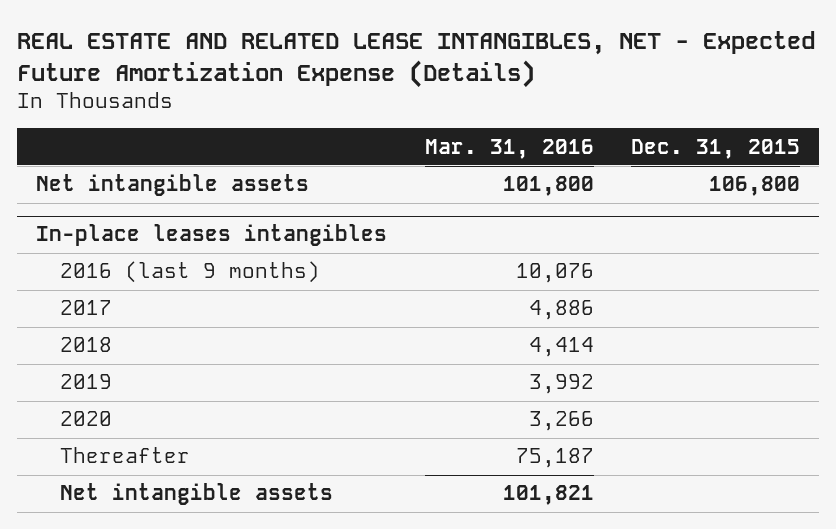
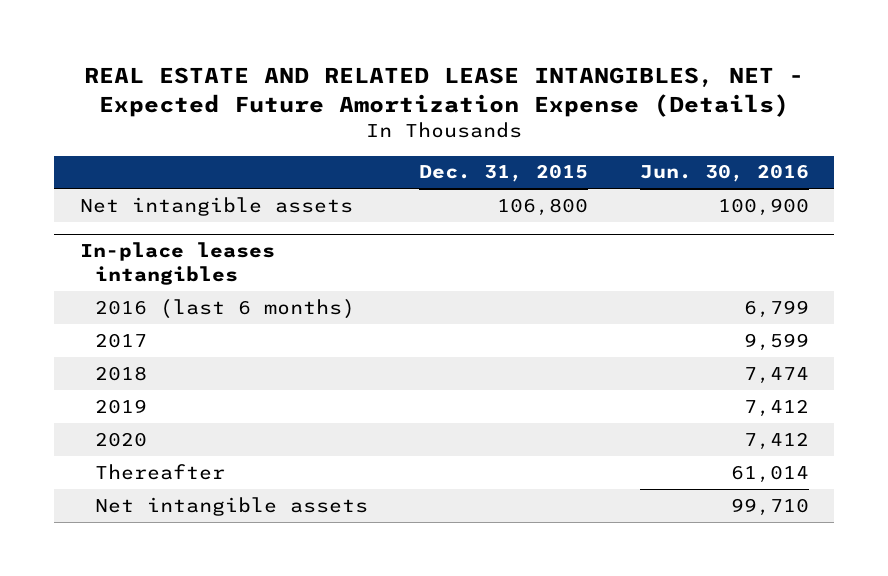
- | Mar. 31, 2016 | Dec. 31, 2015
+ | Dec. 31, 2015 | Jun. 30, 2016
@ In-place leases intangibles
- 2016 (last 9 months) | 10,076 |
+ 2016 (last 6 months) | | 6,799

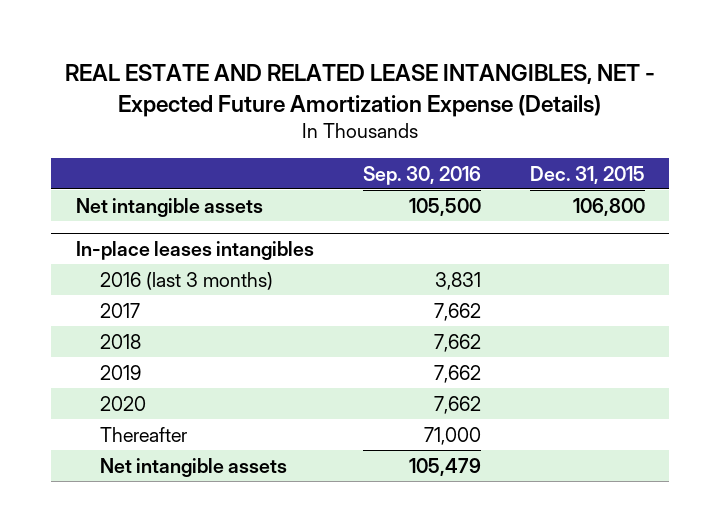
- | Dec. 31, 2015 | Jun. 30, 2016
+ | Sep. 30, 2016 | Dec. 31, 2015
@ In-place leases intangibles
- 2016 (last 6 months) | | 6,799
+ 2016 (last 3 months) | 3,831 |

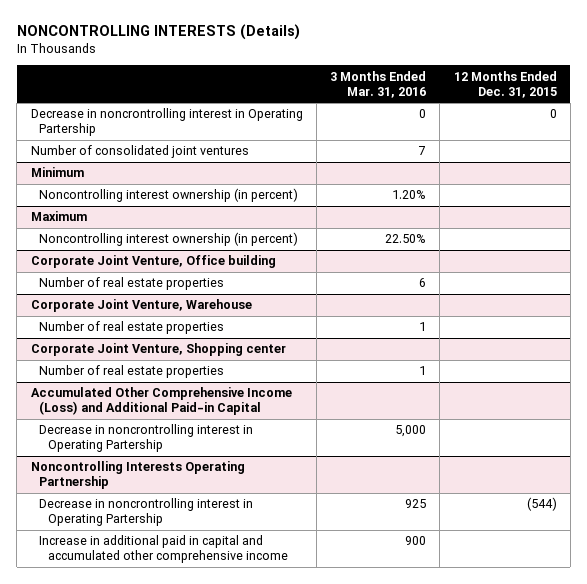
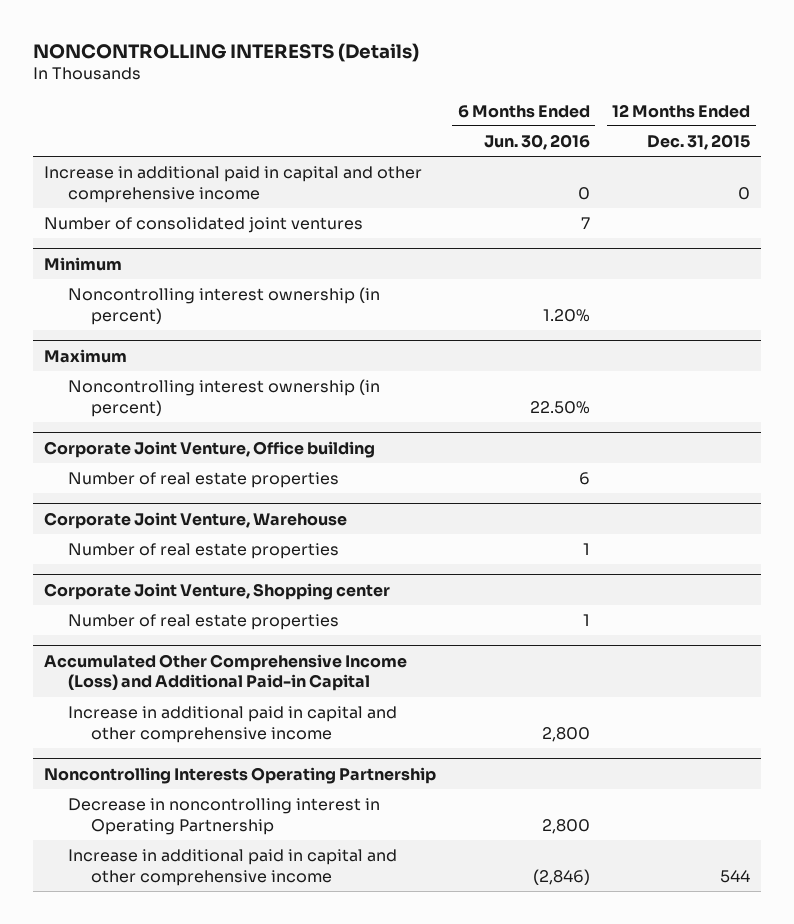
- | 3 Months Ended Mar. 31, 2016 | 12 Months Ended Dec. 31, 2015
+ | 6 Months Ended Jun. 30, 2016 | 12 Months Ended Dec. 31, 2015
- Decrease in noncrontrolling interest in Operating Partership | 0 | 0
+ Increase in additional paid in capital and other comprehensive income | 0 | 0
@ Accumulated Other Comprehensive Income (Loss) and Additional Paid-in Capital
- Decrease in noncrontrolling interest in Operating Partership | 5,000 |
+ Increase in additional paid in capital and other comprehensive income | 2,800 |
@ Noncontrolling Interests Operating Partnership
- Decrease in noncrontrolling interest in Operating Partership | 925 | (544)
- Increase in additional paid in capital and accumulated other comprehensive income | 900 |
+ Decrease in noncontrolling interest in Operating Partnership | 2,800 |
+ Increase in additional paid in capital and other comprehensive income | (2,846) | 544

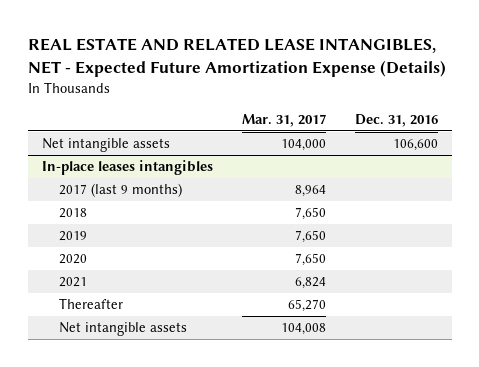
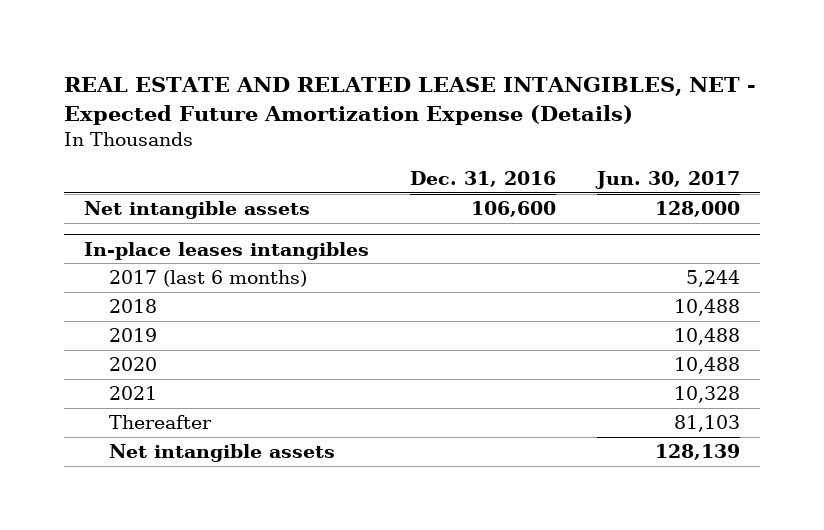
- | Mar. 31, 2017 | Dec. 31, 2016
+ | Dec. 31, 2016 | Jun. 30, 2017
@ In-place leases intangibles
- 2017 (last 9 months) | 8,964 |
+ 2017 (last 6 months) | | 5,244

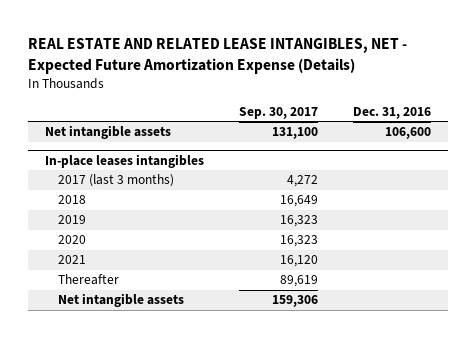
- | Dec. 31, 2016 | Jun. 30, 2017
+ | Sep. 30, 2017 | Dec. 31, 2016
@ In-place leases intangibles
- 2017 (last 6 months) | | 5,244
+ 2017 (last 3 months) | 4,272 |

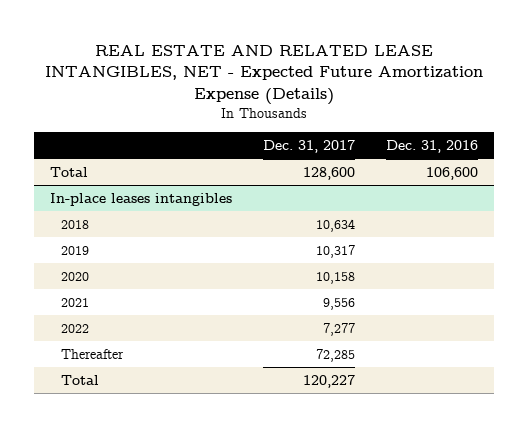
- | Sep. 30, 2017 | Dec. 31, 2016
+ | Dec. 31, 2017 | Dec. 31, 2016
- Net intangible assets | 131,100 | 106,600
+ Total | 128,600 | 106,600
@ In-place leases intangibles
- 2017 (last 3 months) | 4,272 |
+ 2022 | 7,277 |
- Net intangible assets | 159,306 |
+ Total | 120,227 |

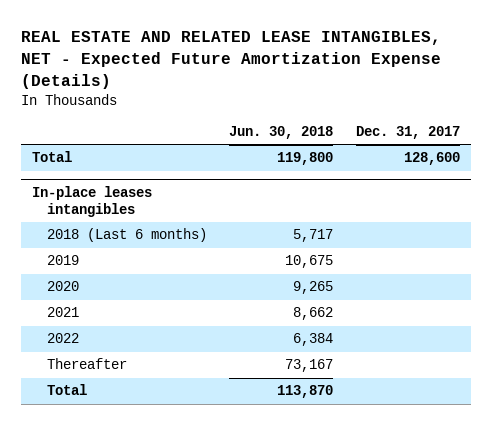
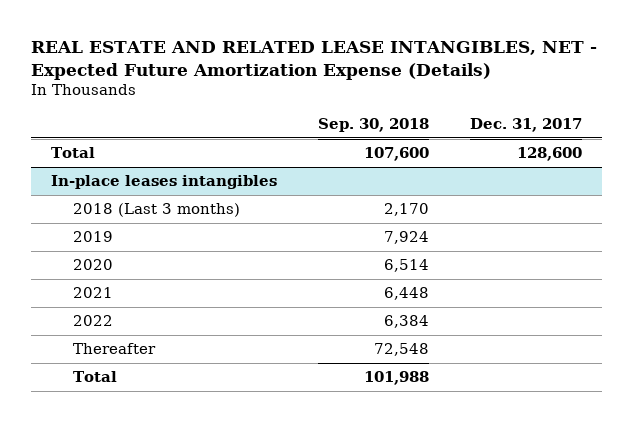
- | Jun. 30, 2018 | Dec. 31, 2017
+ | Sep. 30, 2018 | Dec. 31, 2017
@ In-place leases intangibles
- 2018 (Last 6 months) | 5,717 |
+ 2018 (Last 3 months) | 2,170 |

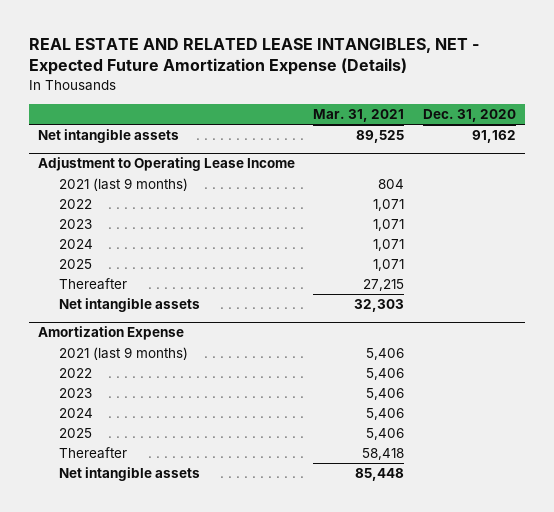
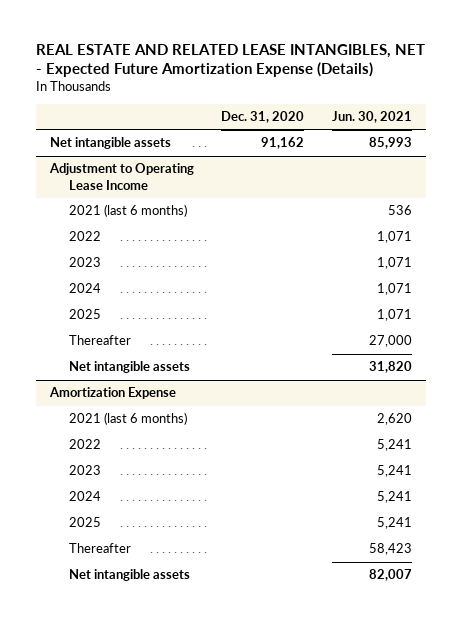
- | Mar. 31, 2021 | Dec. 31, 2020
+ | Dec. 31, 2020 | Jun. 30, 2021
@ Adjustment to Operating Lease Income
- 2021 (last 9 months) | 804 |
+ 2021 (last 6 months) | | 536
@ Amortization Expense
- 2021 (last 9 months) | 5,406 |
+ 2021 (last 6 months) | | 2,620

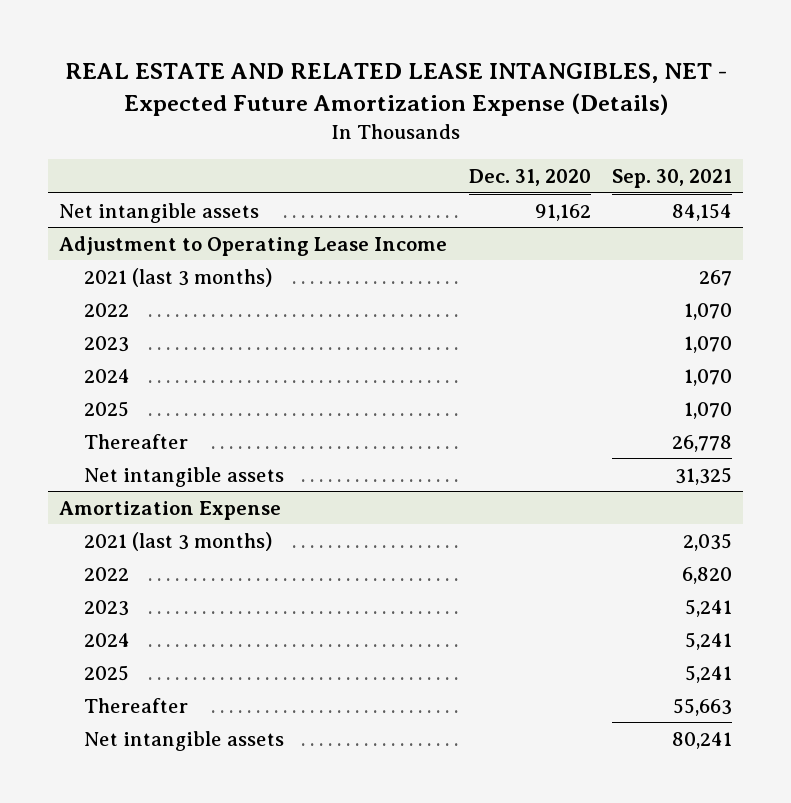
- | Dec. 31, 2020 | Jun. 30, 2021
+ | Dec. 31, 2020 | Sep. 30, 2021
@ Adjustment to Operating Lease Income
- 2021 (last 6 months) | | 536
+ 2021 (last 3 months) | | 267
@ Amortization Expense
- 2021 (last 6 months) | | 2,620
+ 2021 (last 3 months) | | 2,035

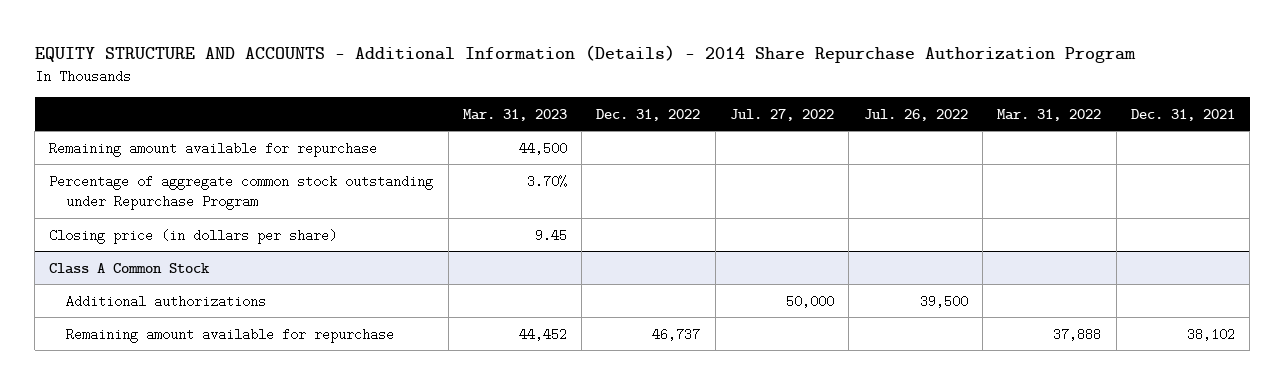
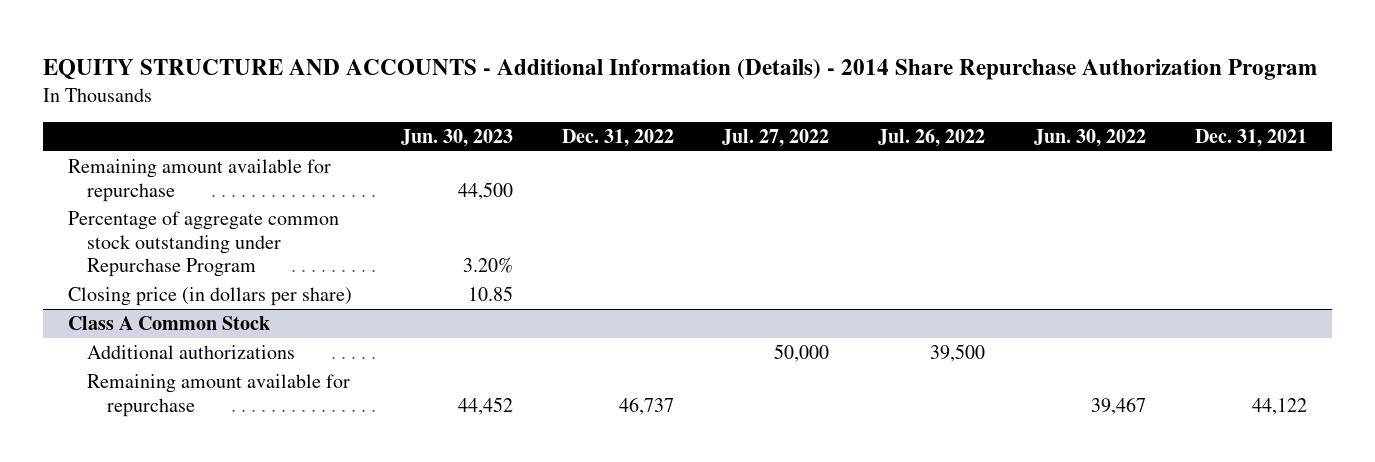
- | Mar. 31, 2023 | Dec. 31, 2022 | Jul. 27, 2022 | Jul. 26, 2022 | Mar. 31, 2022 | Dec. 31, 2021
+ | Jun. 30, 2023 | Dec. 31, 2022 | Jul. 27, 2022 | Jul. 26, 2022 | Jun. 30, 2022 | Dec. 31, 2021
@ Class A Common Stock
- Remaining amount available for repurchase | 44,452 | 46,737 | | | 37,888 | 38,102
+ Remaining amount available for repurchase | 44,452 | 46,737 | | | 39,467 | 44,122

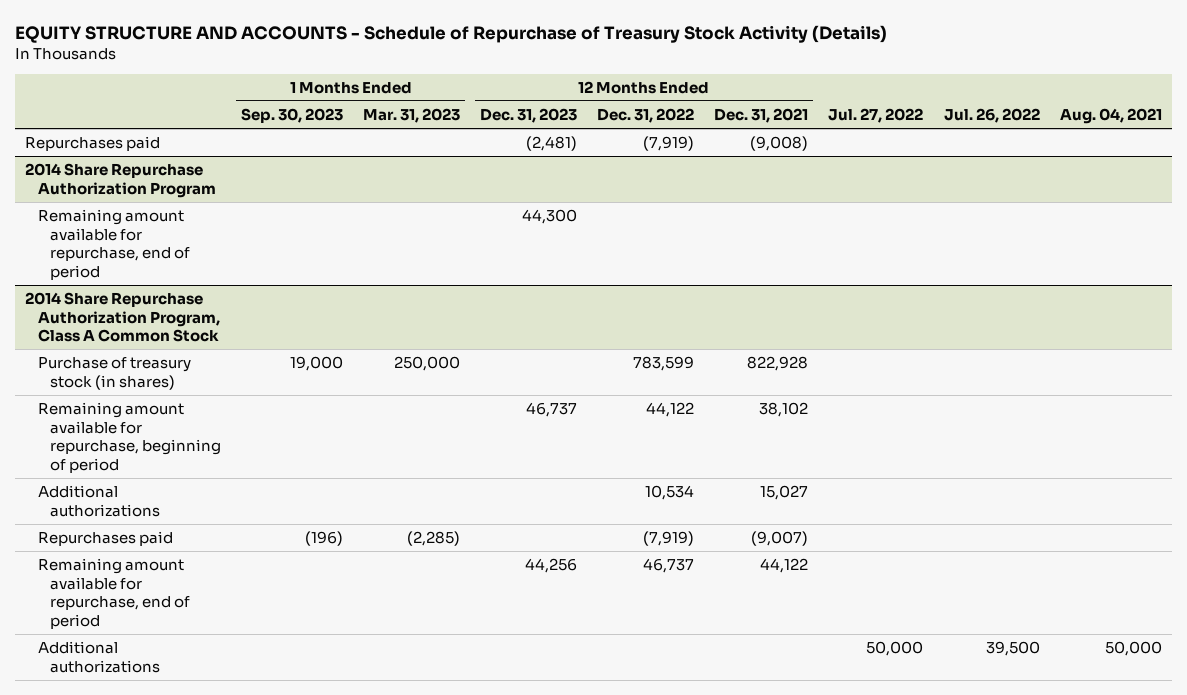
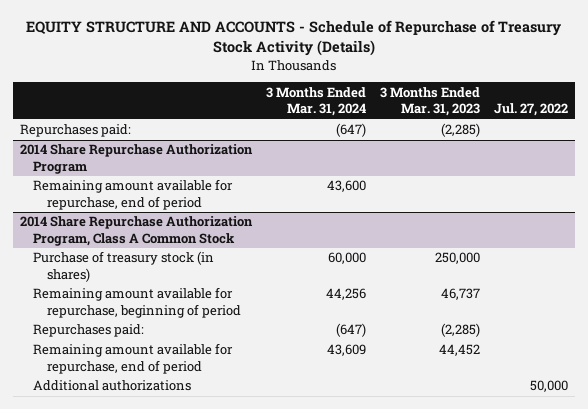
- | 1 Months Ended Sep. 30, 2023 | 1 Months Ended Mar. 31, 2023 | 12 Months Ended Dec. 31, 2023 | 12 Months Ended Dec. 31, 2022 | 12 Months Ended Dec. 31, 2021 | Jul. 27, 2022 | Jul. 26, 2022 | Aug. 04, 2021
+ | 3 Months Ended Mar. 31, 2024 | 3 Months Ended Mar. 31, 2023 | Jul. 27, 2022
- Repurchases paid | | | (2,481) | (7,919) | (9,008) | | |
+ Repurchases paid: | (647) | (2,285) |
@ 2014 Share Repurchase Authorization Program, Class A Common Stock
- Additional authorizations | | | | 10,534 | 15,027 | | |
- Repurchases paid | (196) | (2,285) | | (7,919) | (9,007) | | |
+ Repurchases paid: | (647) | (2,285) |

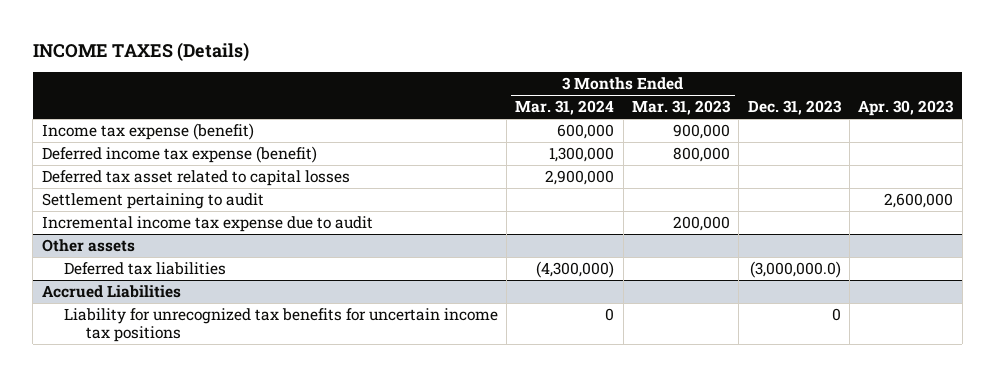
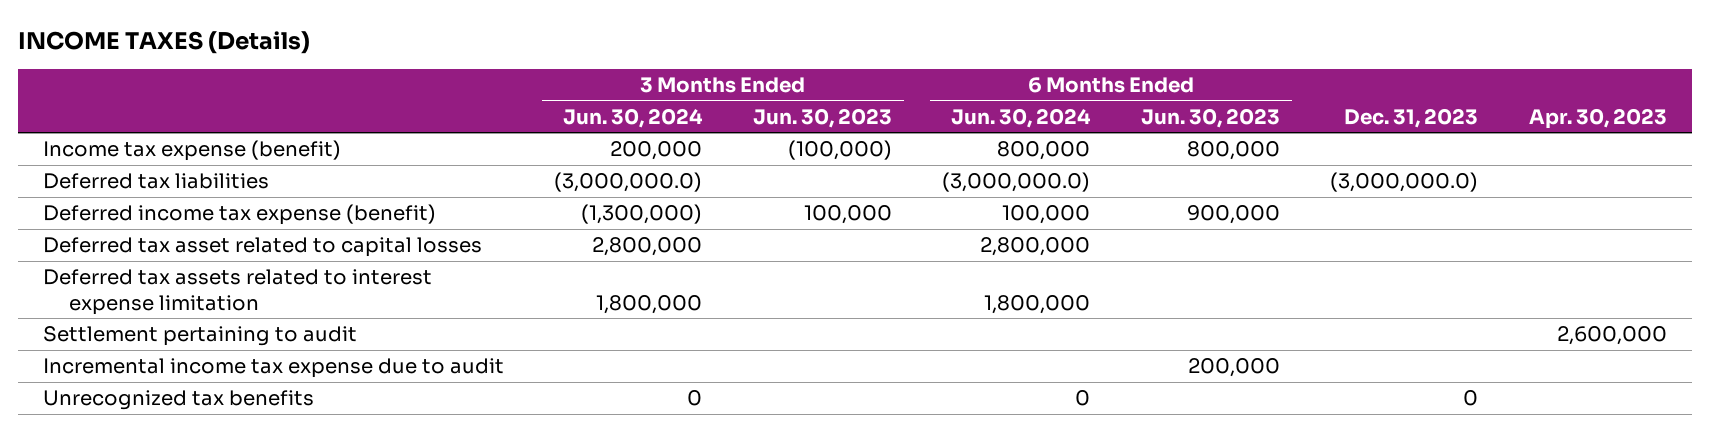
- | 3 Months Ended Mar. 31, 2024 | 3 Months Ended Mar. 31, 2023 | Dec. 31, 2023 | Apr. 30, 2023
+ | 3 Months Ended Jun. 30, 2024 | 3 Months Ended Jun. 30, 2023 | 6 Months Ended Jun. 30, 2024 | 6 Months Ended Jun. 30, 2023 | Dec. 31, 2023 | Apr. 30, 2023
+ Deferred tax liabilities | (3,000,000.0) | | (3,000,000.0) | | (3,000,000.0) |
+ Deferred tax assets related to interest expense limitation | 1,800,000 | | 1,800,000 | | |
- Other assets
- Deferred tax liabilities | (4,300,000) | | (3,000,000.0) |
- Accrued Liabilities
- Liability for unrecognized tax benefits for uncertain income tax positions | 0 | | 0 |
+ Unrecognized tax benefits | 0 | | 0 | | 0 |

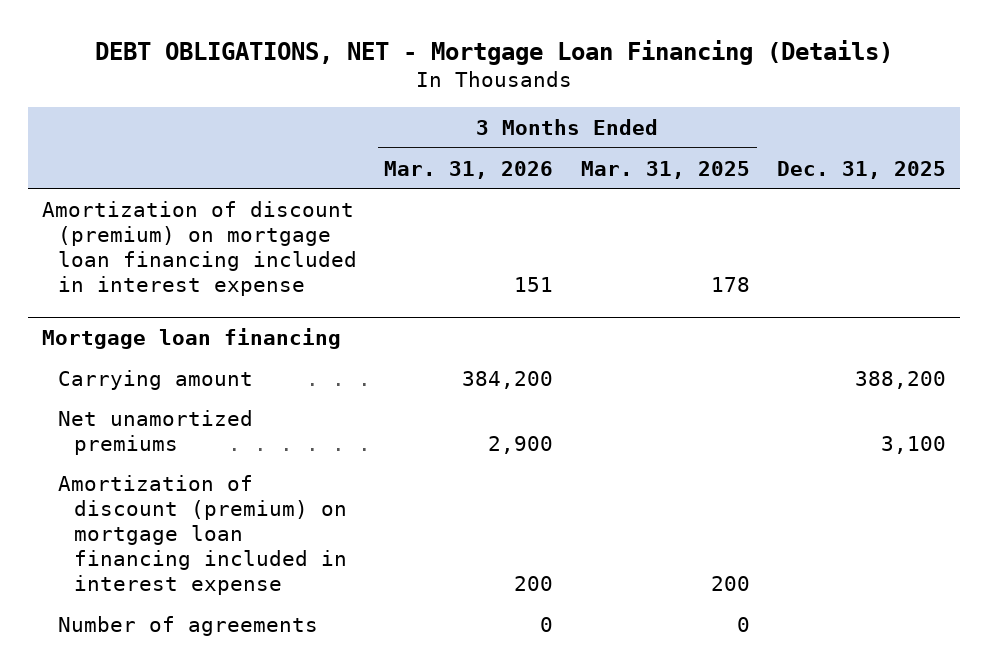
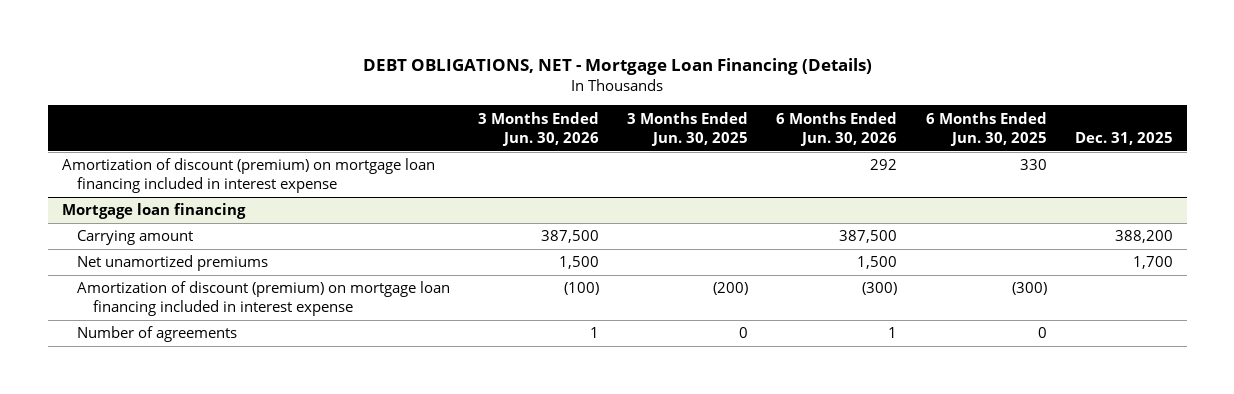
- | 3 Months Ended Mar. 31, 2026 | 3 Months Ended Mar. 31, 2025 | Dec. 31, 2025
+ | 3 Months Ended Jun. 30, 2026 | 3 Months Ended Jun. 30, 2025 | 6 Months Ended Jun. 30, 2026 | 6 Months Ended Jun. 30, 2025 | Dec. 31, 2025
@ Mortgage loan financing
- Net unamortized premiums | 2,900 | | 3,100
+ Net unamortized premiums | 1,500 | | 1,500 | | 1,700

